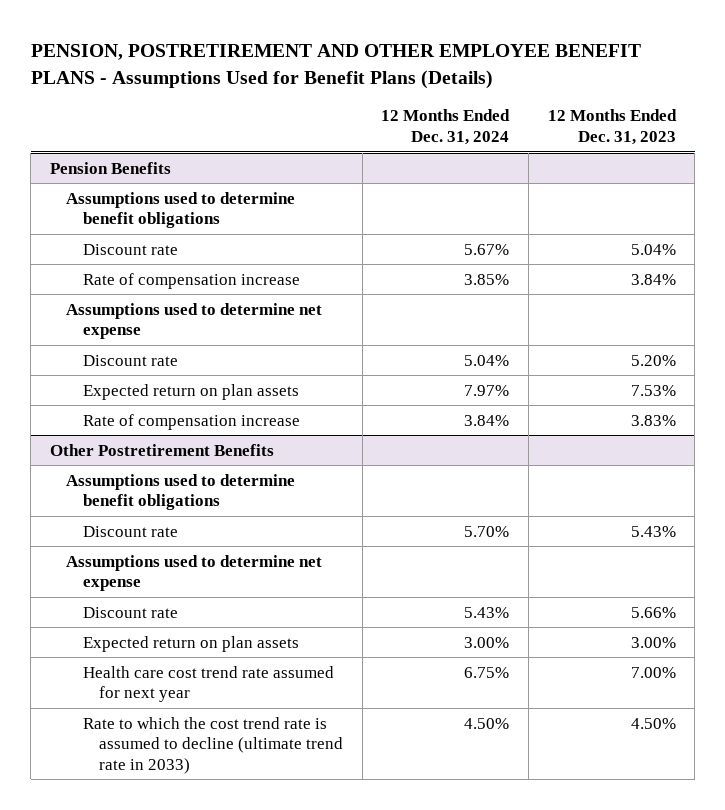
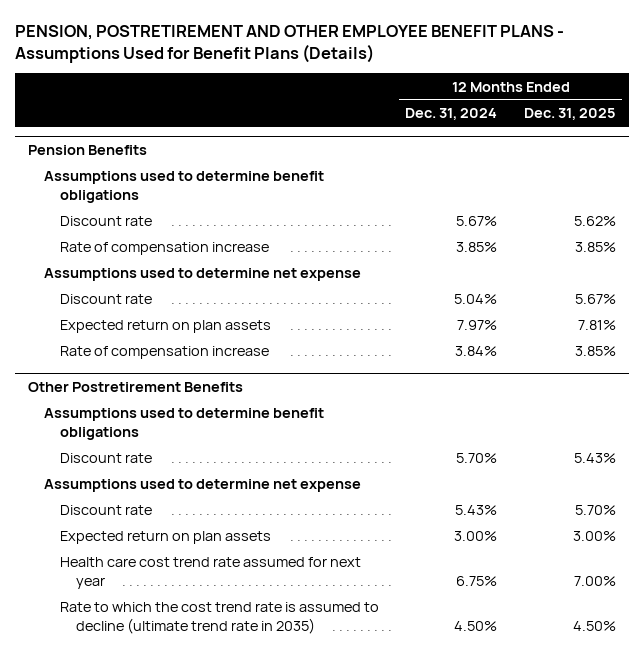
- | 12 Months Ended Dec. 31, 2024 | 12 Months Ended Dec. 31, 2023
+ | 12 Months Ended Dec. 31, 2024 | 12 Months Ended Dec. 31, 2025
@ Other Postretirement Benefits
- Rate to which the cost trend rate is assumed to decline (ultimate trend rate in 2033) | 4.50% | 4.50%
+ Rate to which the cost trend rate is assumed to decline (ultimate trend rate in 2035) | 4.50% | 4.50%

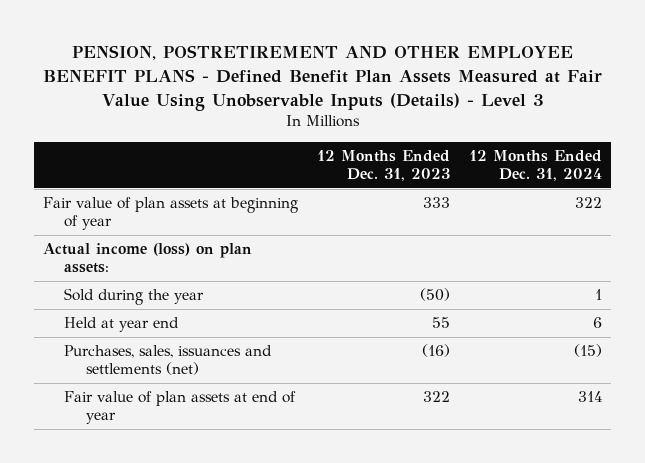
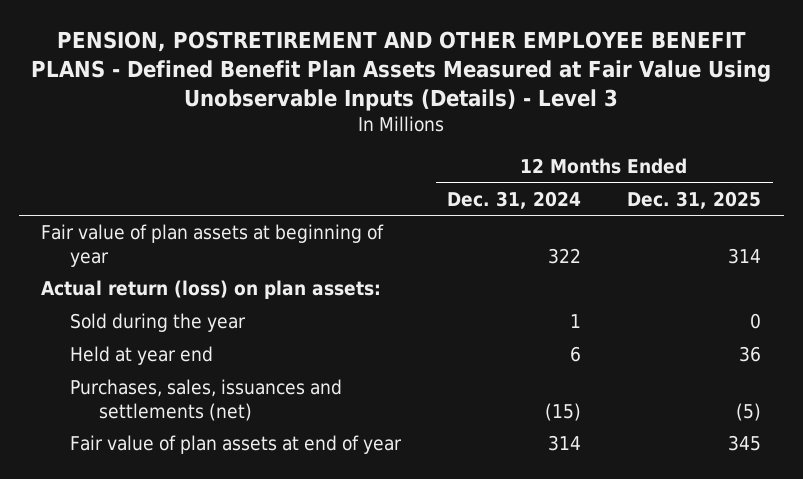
- | 12 Months Ended Dec. 31, 2023 | 12 Months Ended Dec. 31, 2024
+ | 12 Months Ended Dec. 31, 2024 | 12 Months Ended Dec. 31, 2025
- Actual income (loss) on plan assets:
+ Actual return (loss) on plan assets:

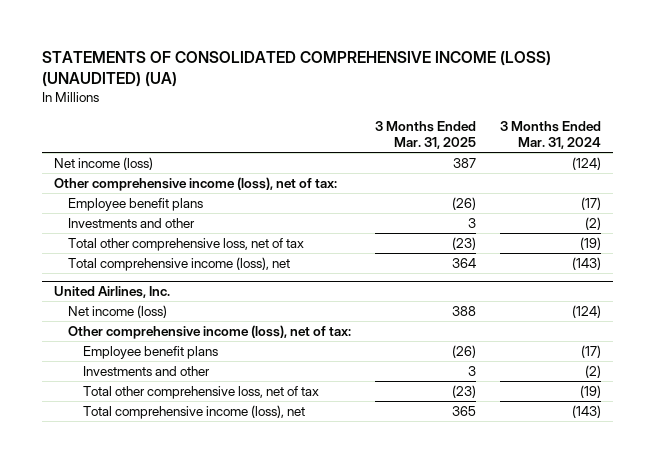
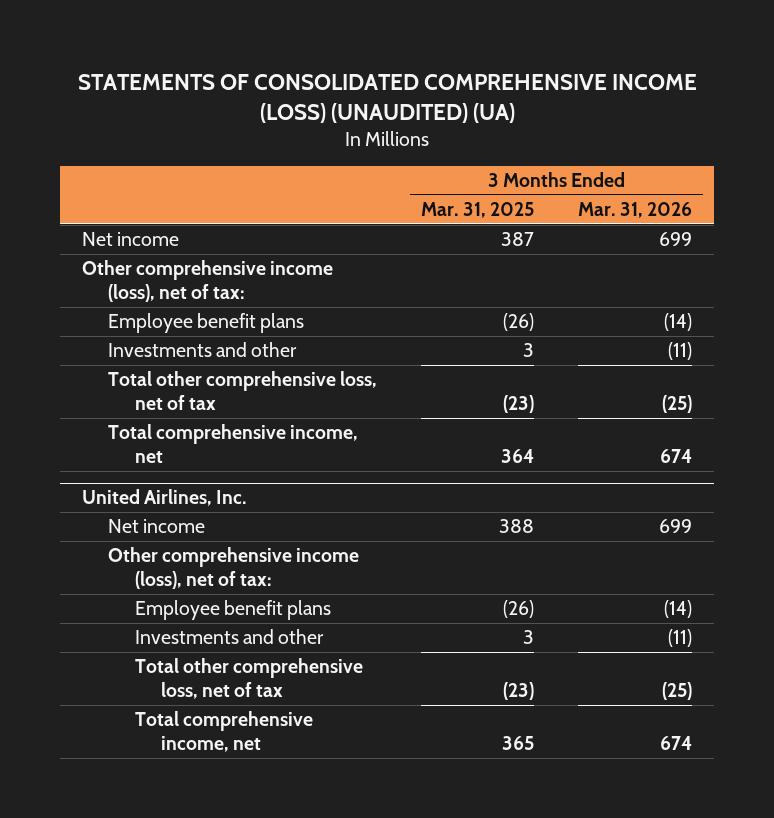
- | 3 Months Ended Mar. 31, 2025 | 3 Months Ended Mar. 31, 2024
+ | 3 Months Ended Mar. 31, 2025 | 3 Months Ended Mar. 31, 2026
- Net income (loss) | 387 | (124)
+ Net income | 387 | 699
- Total comprehensive income (loss), net | 364 | (143)
+ Total comprehensive income, net | 364 | 674
@ United Airlines, Inc.
- Net income (loss) | 388 | (124)
+ Net income | 388 | 699
- Total comprehensive income (loss), net | 365 | (143)
+ Total comprehensive income, net | 365 | 674

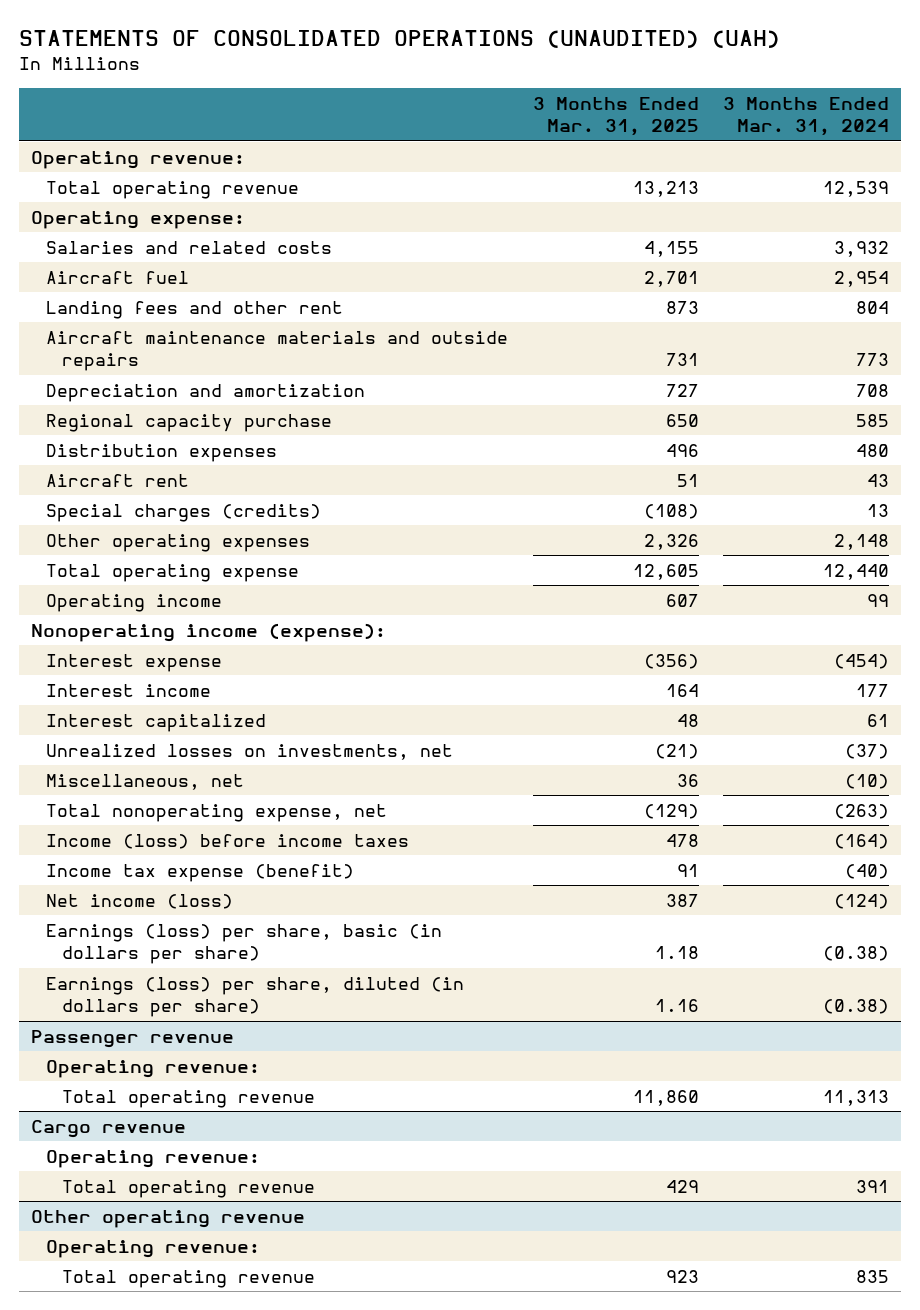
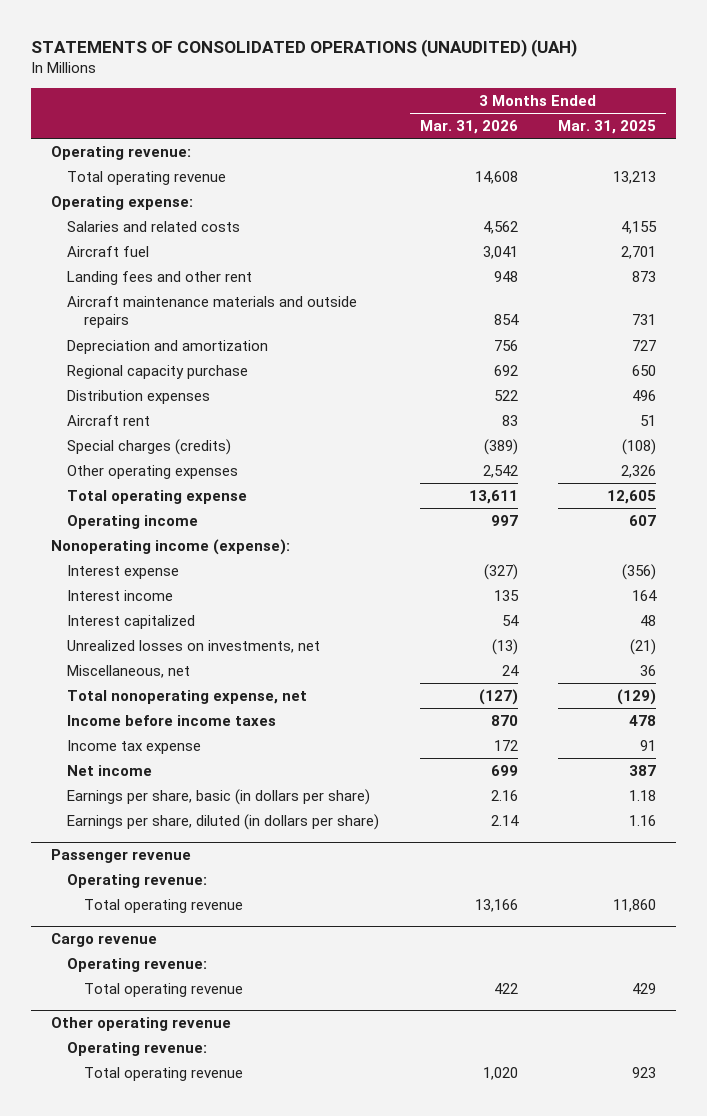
- | 3 Months Ended Mar. 31, 2025 | 3 Months Ended Mar. 31, 2024
+ | 3 Months Ended Mar. 31, 2026 | 3 Months Ended Mar. 31, 2025
- Income (loss) before income taxes | 478 | (164)
- Income tax expense (benefit) | 91 | (40)
- Net income (loss) | 387 | (124)
- Earnings (loss) per share, basic (in dollars per share) | 1.18 | (0.38)
- Earnings (loss) per share, diluted (in dollars per share) | 1.16 | (0.38)
+ Income before income taxes | 870 | 478
+ Income tax expense | 172 | 91
+ Net income | 699 | 387
+ Earnings per share, basic (in dollars per share) | 2.16 | 1.18
+ Earnings per share, diluted (in dollars per share) | 2.14 | 1.16

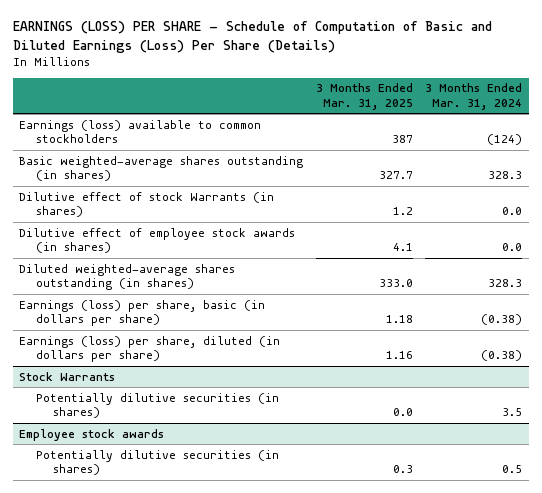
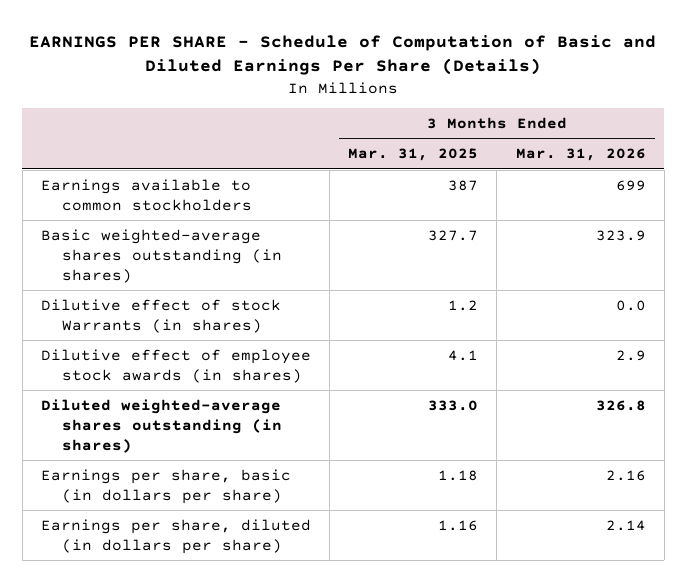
- EARNINGS (LOSS) PER SHARE - Schedule of Computation of Basic and Diluted Earnings (Loss) Per Share (Details)
+ EARNINGS PER SHARE - Schedule of Computation of Basic and Diluted Earnings Per Share (Details)
- | 3 Months Ended Mar. 31, 2025 | 3 Months Ended Mar. 31, 2024
+ | 3 Months Ended Mar. 31, 2025 | 3 Months Ended Mar. 31, 2026
- Earnings (loss) available to common stockholders | 387 | (124)
+ Earnings available to common stockholders | 387 | 699
- Earnings (loss) per share, basic (in dollars per share) | 1.18 | (0.38)
- Earnings (loss) per share, diluted (in dollars per share) | 1.16 | (0.38)
- Stock Warrants
- Potentially dilutive securities (in shares) | 0.0 | 3.5
- Employee stock awards
- Potentially dilutive securities (in shares) | 0.3 | 0.5
+ Earnings per share, basic (in dollars per share) | 1.18 | 2.16
+ Earnings per share, diluted (in dollars per share) | 1.16 | 2.14

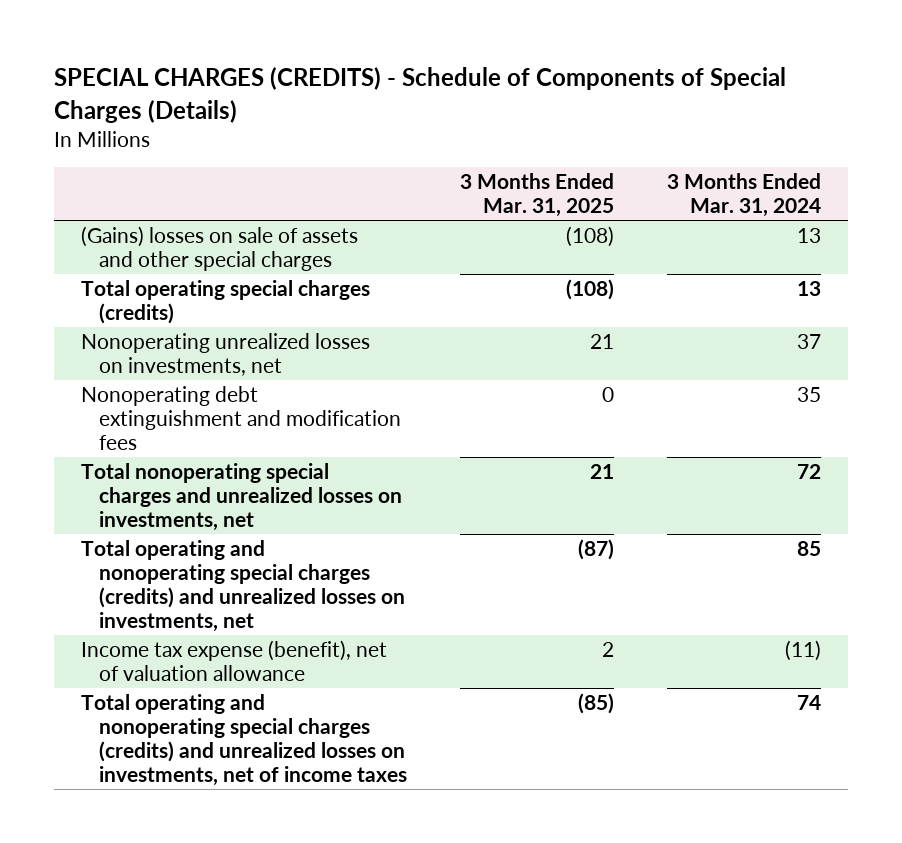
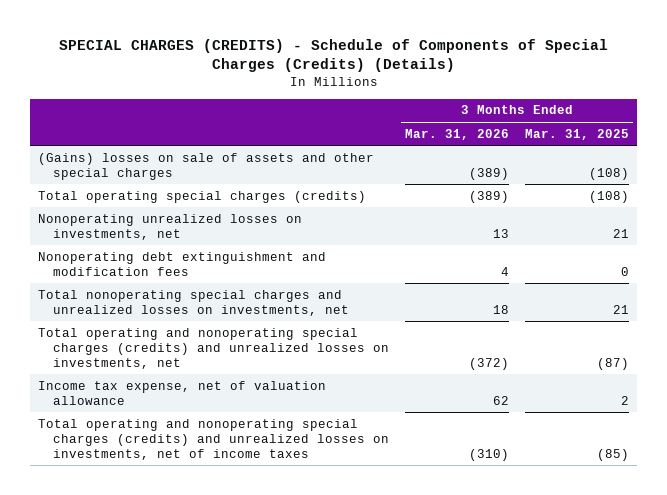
- SPECIAL CHARGES (CREDITS) - Schedule of Components of Special Charges (Details)
+ SPECIAL CHARGES (CREDITS) - Schedule of Components of Special Charges (Credits) (Details)
- | 3 Months Ended Mar. 31, 2025 | 3 Months Ended Mar. 31, 2024
+ | 3 Months Ended Mar. 31, 2026 | 3 Months Ended Mar. 31, 2025
- Income tax expense (benefit), net of valuation allowance | 2 | (11)
+ Income tax expense, net of valuation allowance | 62 | 2

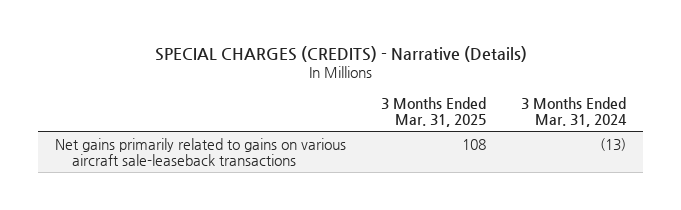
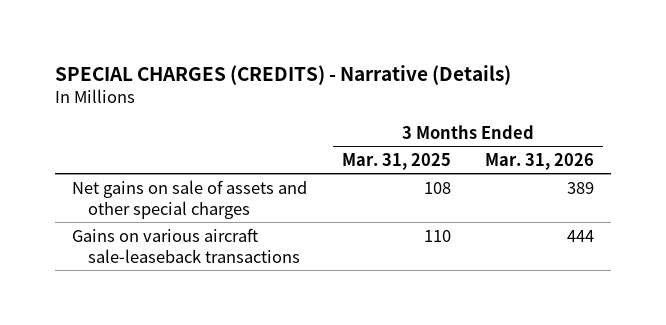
- | 3 Months Ended Mar. 31, 2025 | 3 Months Ended Mar. 31, 2024
+ | 3 Months Ended Mar. 31, 2025 | 3 Months Ended Mar. 31, 2026
- Net gains primarily related to gains on various aircraft sale-leaseback transactions | 108 | (13)
+ Net gains on sale of assets and other special charges | 108 | 389
+ Gains on various aircraft sale-leaseback transactions | 110 | 444

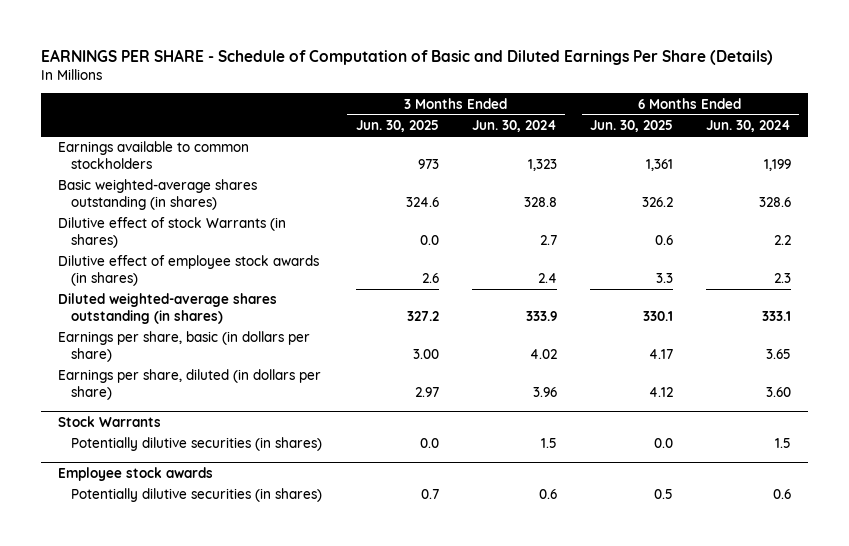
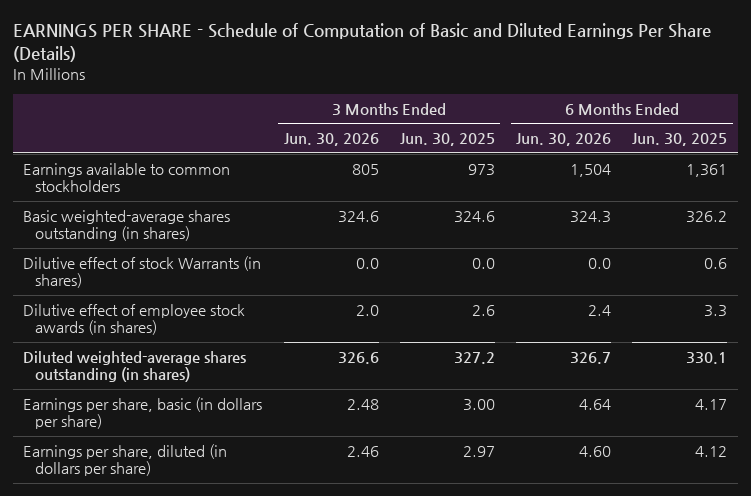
- | 3 Months Ended Jun. 30, 2025 | 3 Months Ended Jun. 30, 2024 | 6 Months Ended Jun. 30, 2025 | 6 Months Ended Jun. 30, 2024
+ | 3 Months Ended Jun. 30, 2026 | 3 Months Ended Jun. 30, 2025 | 6 Months Ended Jun. 30, 2026 | 6 Months Ended Jun. 30, 2025
- Stock Warrants
- Potentially dilutive securities (in shares) | 0.0 | 1.5 | 0.0 | 1.5
- Employee stock awards
- Potentially dilutive securities (in shares) | 0.7 | 0.6 | 0.5 | 0.6

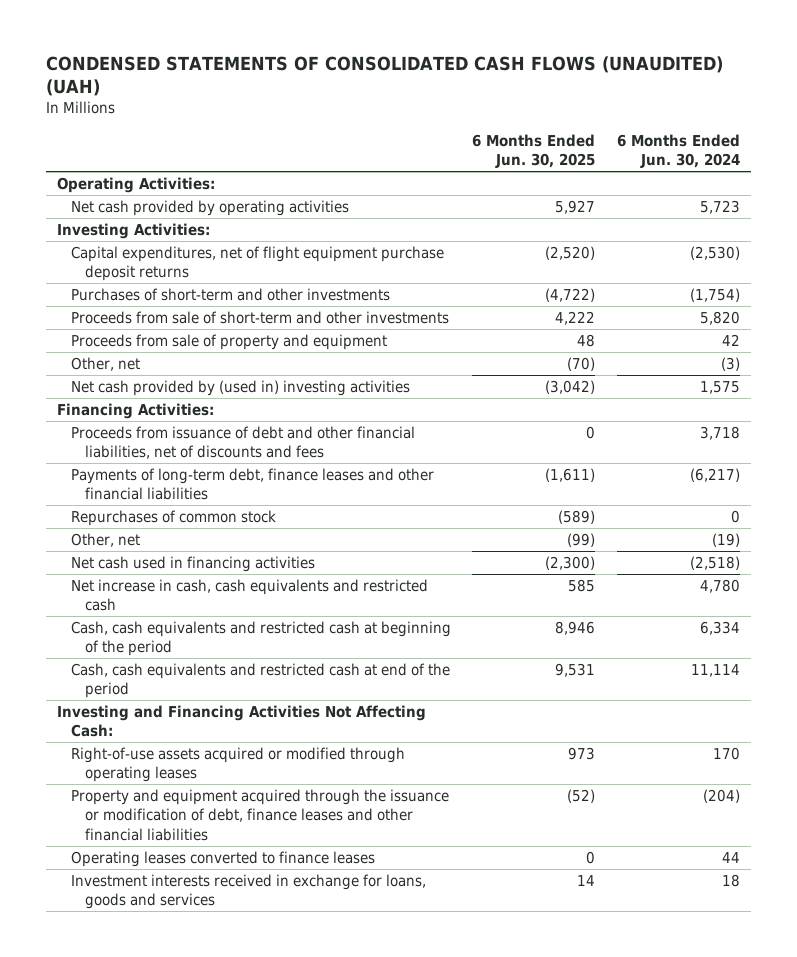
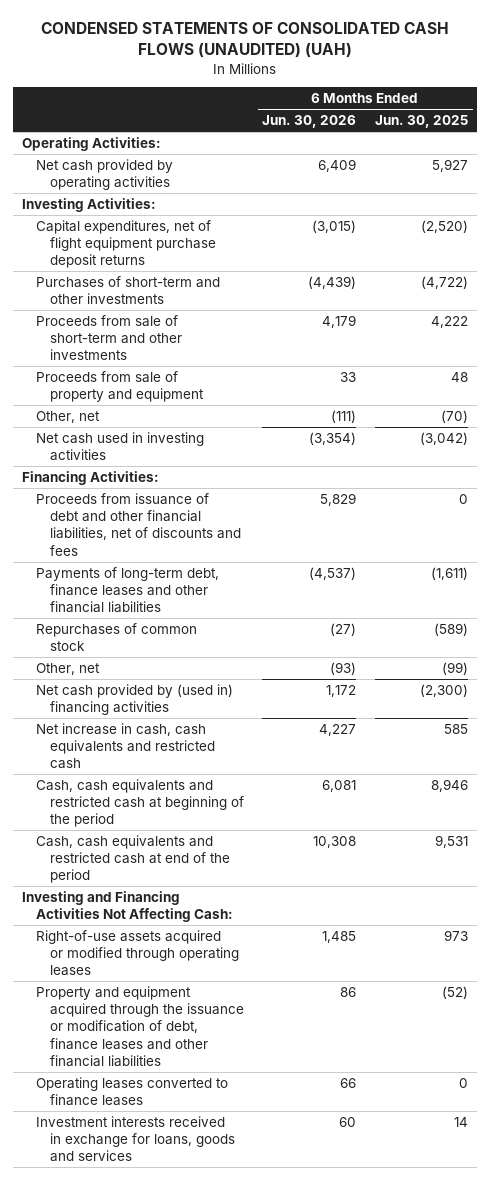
- | 6 Months Ended Jun. 30, 2025 | 6 Months Ended Jun. 30, 2024
+ | 6 Months Ended Jun. 30, 2026 | 6 Months Ended Jun. 30, 2025
- Net cash provided by (used in) investing activities | (3,042) | 1,575
+ Net cash used in investing activities | (3,354) | (3,042)
- Net cash used in financing activities | (2,300) | (2,518)
+ Net cash provided by (used in) financing activities | 1,172 | (2,300)

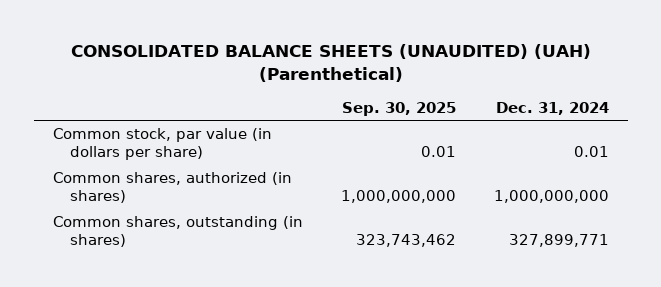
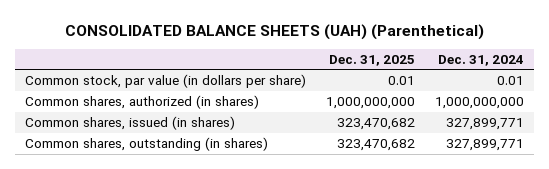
- CONSOLIDATED BALANCE SHEETS (UNAUDITED) (UAH) (Parenthetical)
+ CONSOLIDATED BALANCE SHEETS (UAH) (Parenthetical)
- | Sep. 30, 2025 | Dec. 31, 2024
+ | Dec. 31, 2025 | Dec. 31, 2024
+ Common shares, issued (in shares) | 323,470,682 | 327,899,771

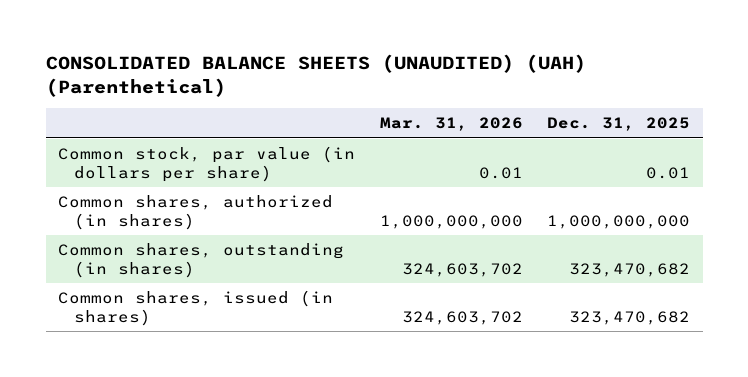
- CONSOLIDATED BALANCE SHEETS (UAH) (Parenthetical)
+ CONSOLIDATED BALANCE SHEETS (UNAUDITED) (UAH) (Parenthetical)
- | Dec. 31, 2025 | Dec. 31, 2024
+ | Mar. 31, 2026 | Dec. 31, 2025
moved down: Common shares, issued (in shares) | 324,603,702 | 323,470,682

